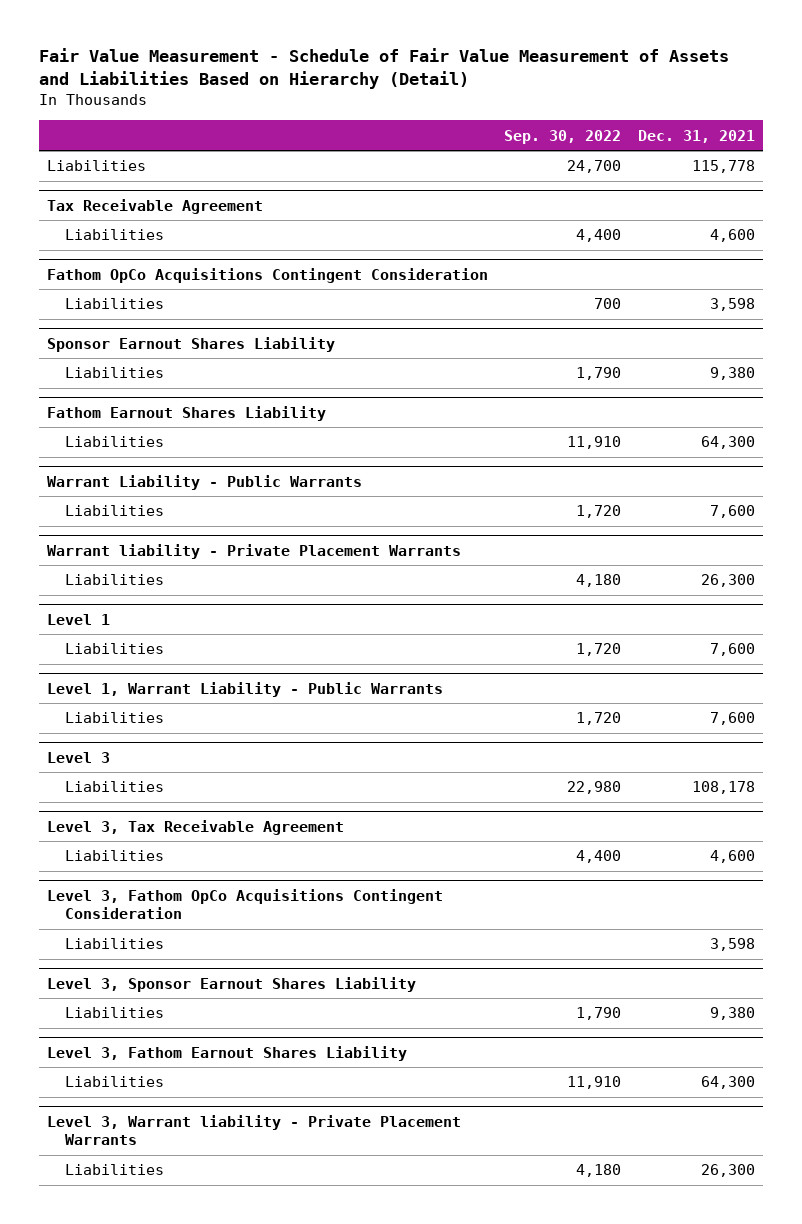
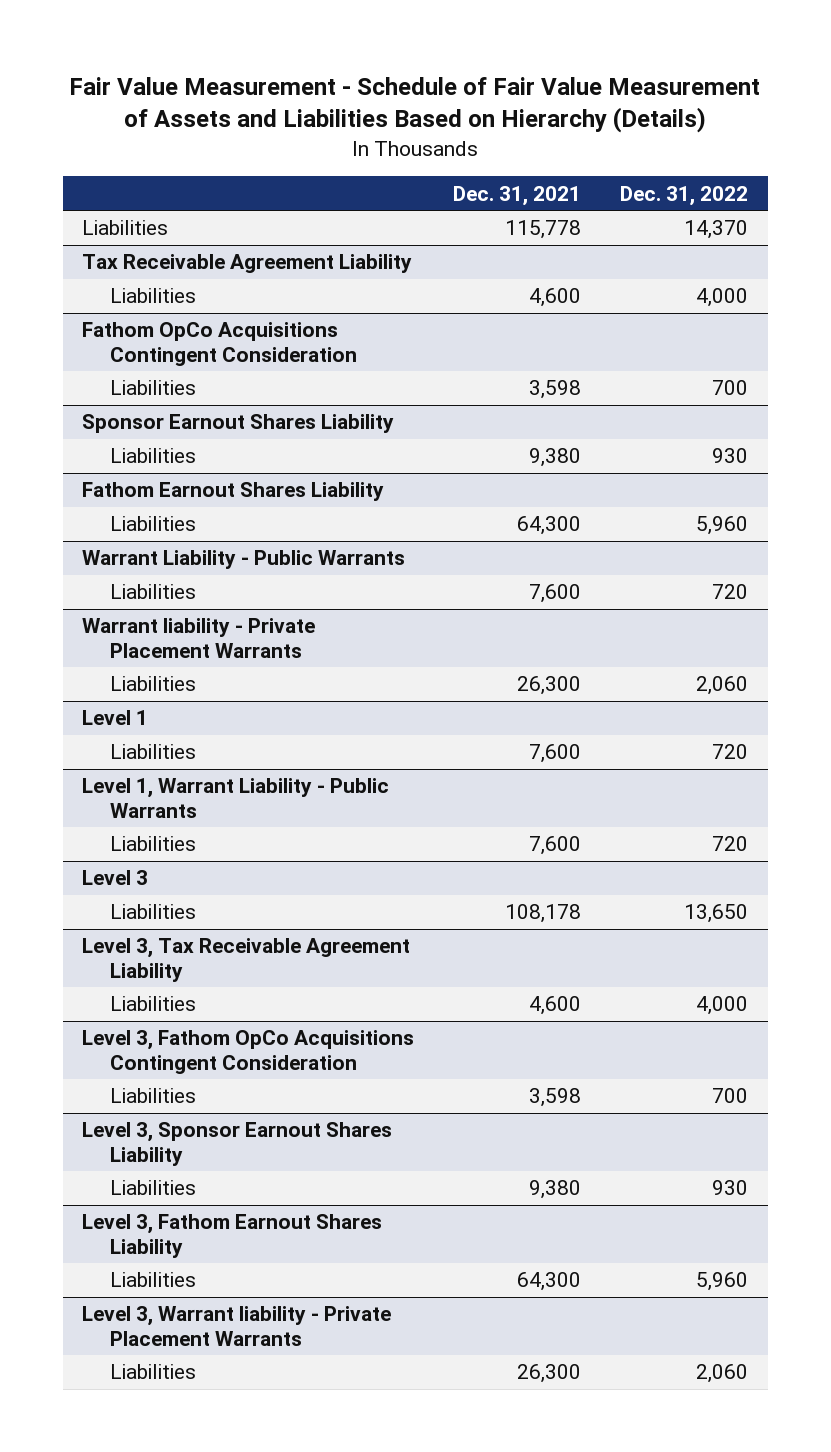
- Fair Value Measurement - Schedule of Fair Value Measurement of Assets and Liabilities Based on Hierarchy (Detail)
+ Fair Value Measurement - Schedule of Fair Value Measurement of Assets and Liabilities Based on Hierarchy (Details)
- | Sep. 30, 2022 | Dec. 31, 2021
+ | Dec. 31, 2021 | Dec. 31, 2022
- Tax Receivable Agreement
+ Tax Receivable Agreement Liability
- Level 3, Tax Receivable Agreement
+ Level 3, Tax Receivable Agreement Liability

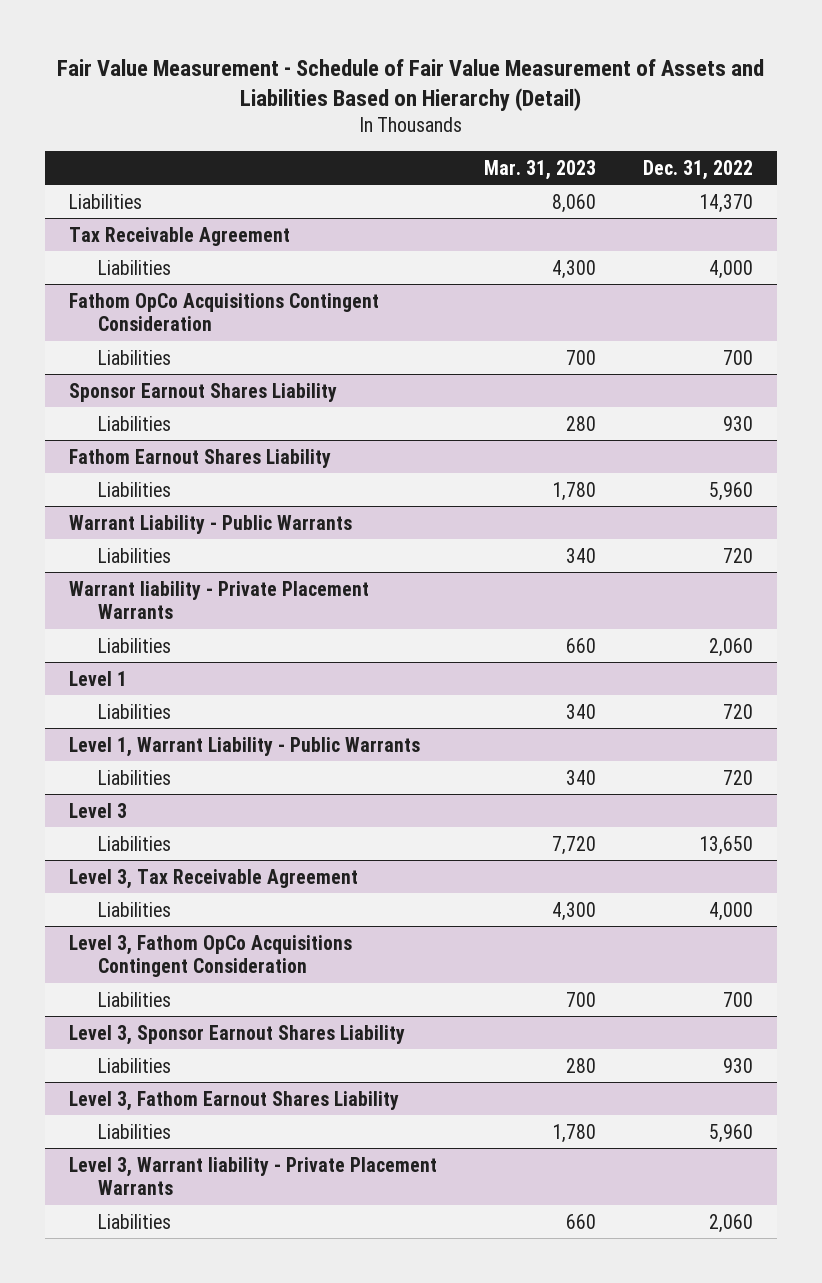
- Fair Value Measurement - Schedule of Fair Value Measurement of Assets and Liabilities Based on Hierarchy (Details)
+ Fair Value Measurement - Schedule of Fair Value Measurement of Assets and Liabilities Based on Hierarchy (Detail)
- | Dec. 31, 2021 | Dec. 31, 2022
+ | Mar. 31, 2023 | Dec. 31, 2022
- Tax Receivable Agreement Liability
+ Tax Receivable Agreement
- Level 3, Tax Receivable Agreement Liability
+ Level 3, Tax Receivable Agreement

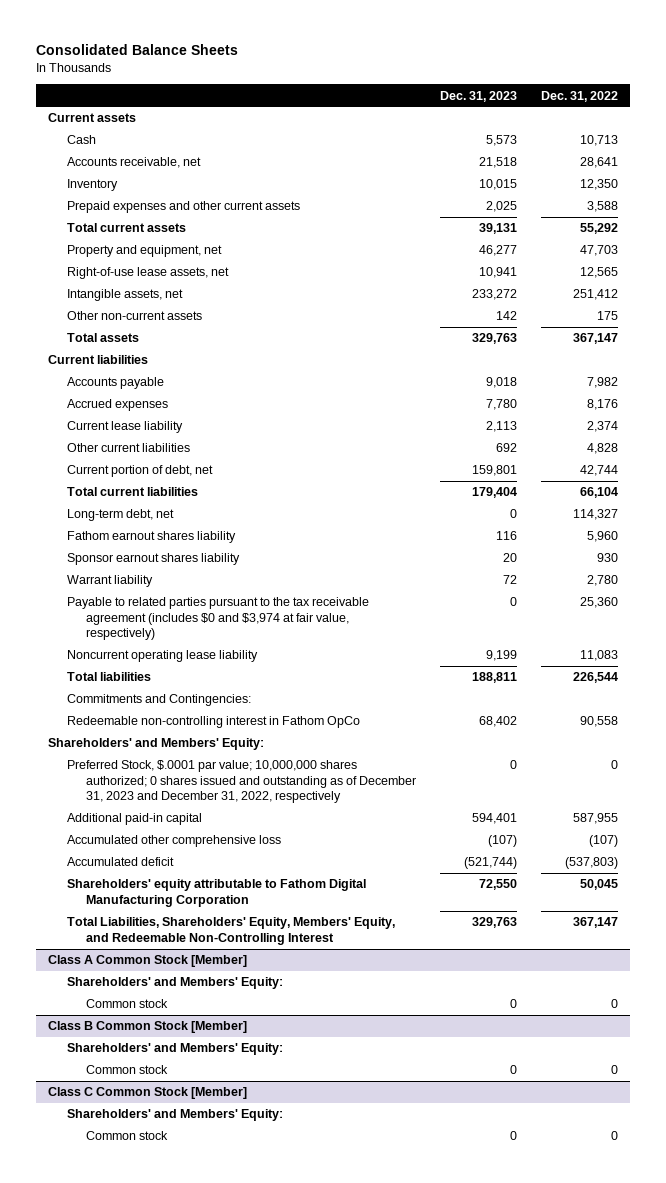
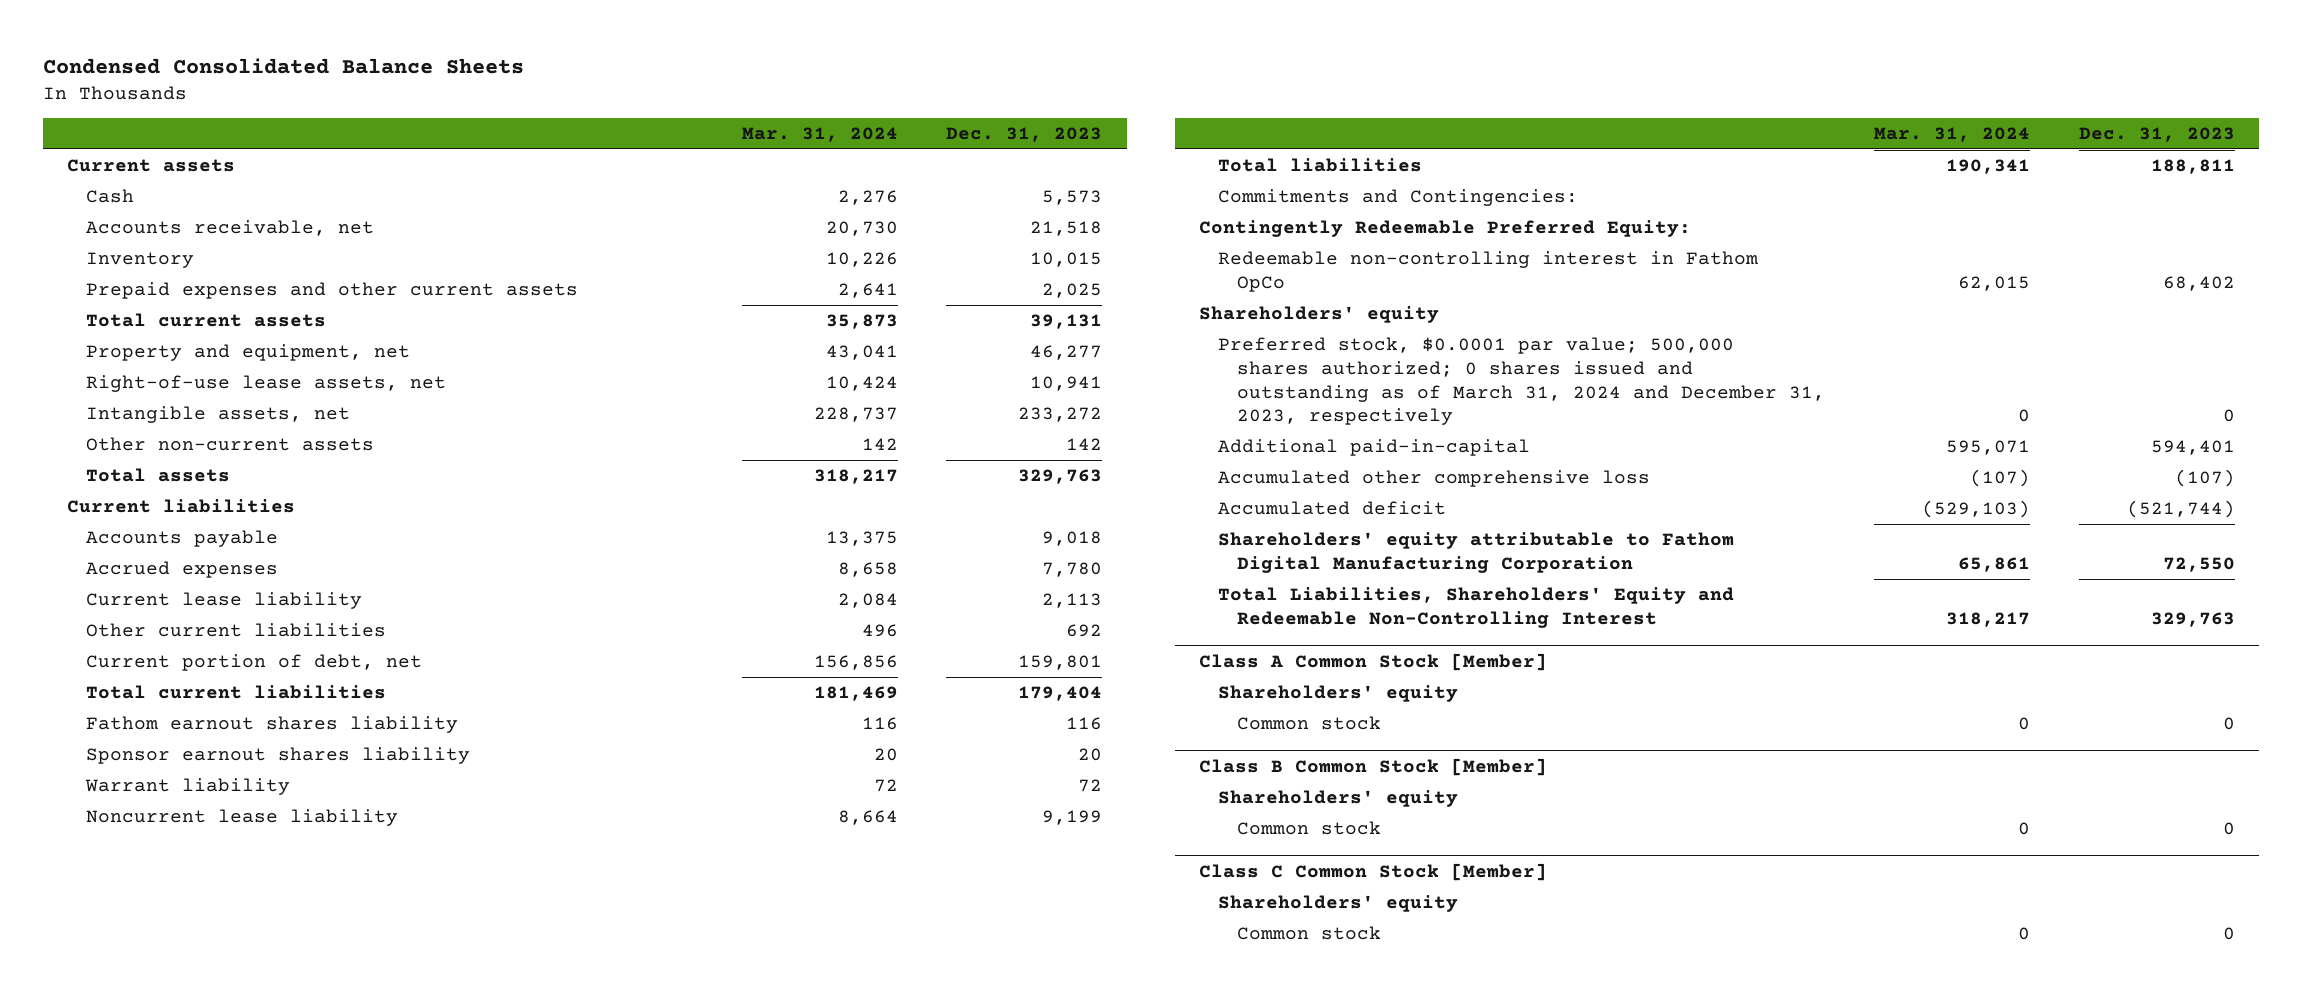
- Consolidated Balance Sheets
+ Condensed Consolidated Balance Sheets
- | Dec. 31, 2023 | Dec. 31, 2022
+ | Mar. 31, 2024 | Dec. 31, 2023
- Long-term debt, net | 0 | 114,327
- Payable to related parties pursuant to the tax receivable agreement (includes $0 and $3,974 at fair value, respectively) | 0 | 25,360
- Noncurrent operating lease liability | 9,199 | 11,083
+ Noncurrent lease liability | 8,664 | 9,199
+ Contingently Redeemable Preferred Equity:
- Shareholders' and Members' Equity:
- Preferred Stock, $.0001 par value; 10,000,000 shares authorized; 0 shares issued and outstanding as of December 31, 2023 and December 31, 2022, respectively | 0 | 0
- Additional paid-in capital | 594,401 | 587,955
+ Shareholders' equity
+ Preferred stock, $0.0001 par value; 500,000 shares authorized; 0 shares issued and outstanding as of March 31, 2024 and December 31, 2023, respectively | 0 | 0
+ Additional paid-in-capital | 595,071 | 594,401
- Total Liabilities, Shareholders' Equity, Members' Equity, and Redeemable Non-Controlling Interest | 329,763 | 367,147
+ Total Liabilities, Shareholders' Equity and Redeemable Non-Controlling Interest | 318,217 | 329,763
@ Class A Common Stock [Member]
- Shareholders' and Members' Equity:
+ Shareholders' equity
@ Class B Common Stock [Member]
- Shareholders' and Members' Equity:
+ Shareholders' equity
@ Class C Common Stock [Member]
- Shareholders' and Members' Equity:
+ Shareholders' equity

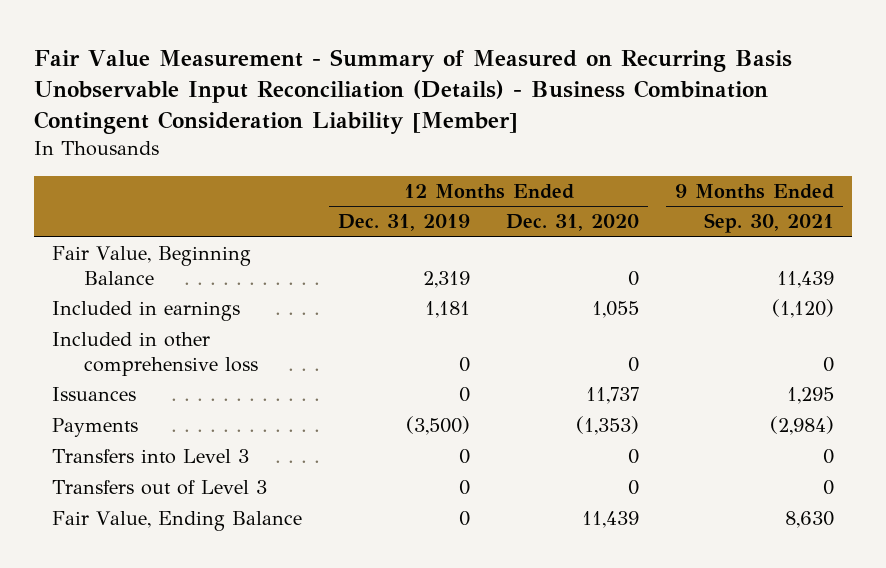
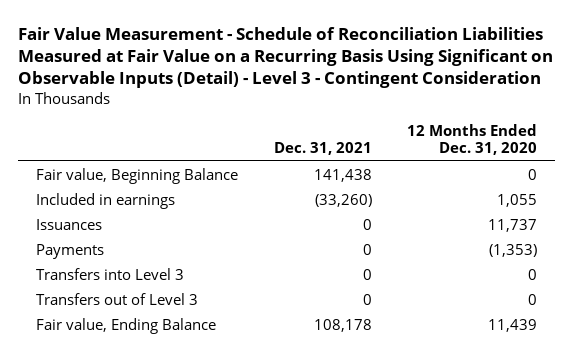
- Fair Value Measurement - Summary of Measured on Recurring Basis Unobservable Input Reconciliation (Details) - Business Combination Contingent Consideration Liability [Member]
+ Fair Value Measurement - Schedule of Reconciliation Liabilities Measured at Fair Value on a Recurring Basis Using Significant on Observable Inputs (Detail) - Level 3 - Contingent Consideration
- | 12 Months Ended Dec. 31, 2019 | 12 Months Ended Dec. 31, 2020 | 9 Months Ended Sep. 30, 2021
+ | Dec. 31, 2021 | 12 Months Ended Dec. 31, 2020
- Fair Value, Beginning Balance | 2,319 | 0 | 11,439
+ Fair value, Beginning Balance | 141,438 | 0
- Included in other comprehensive loss | 0 | 0 | 0
- Fair Value, Ending Balance | 0 | 11,439 | 8,630
+ Fair value, Ending Balance | 108,178 | 11,439

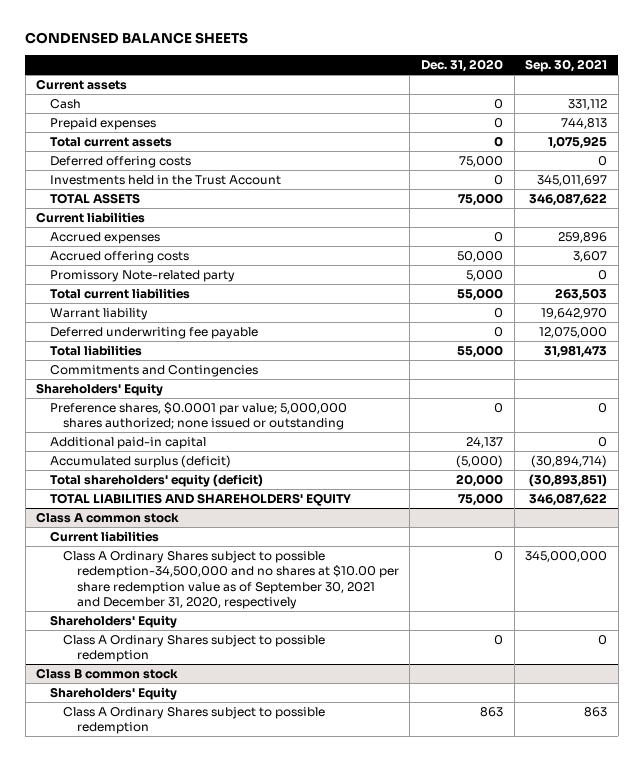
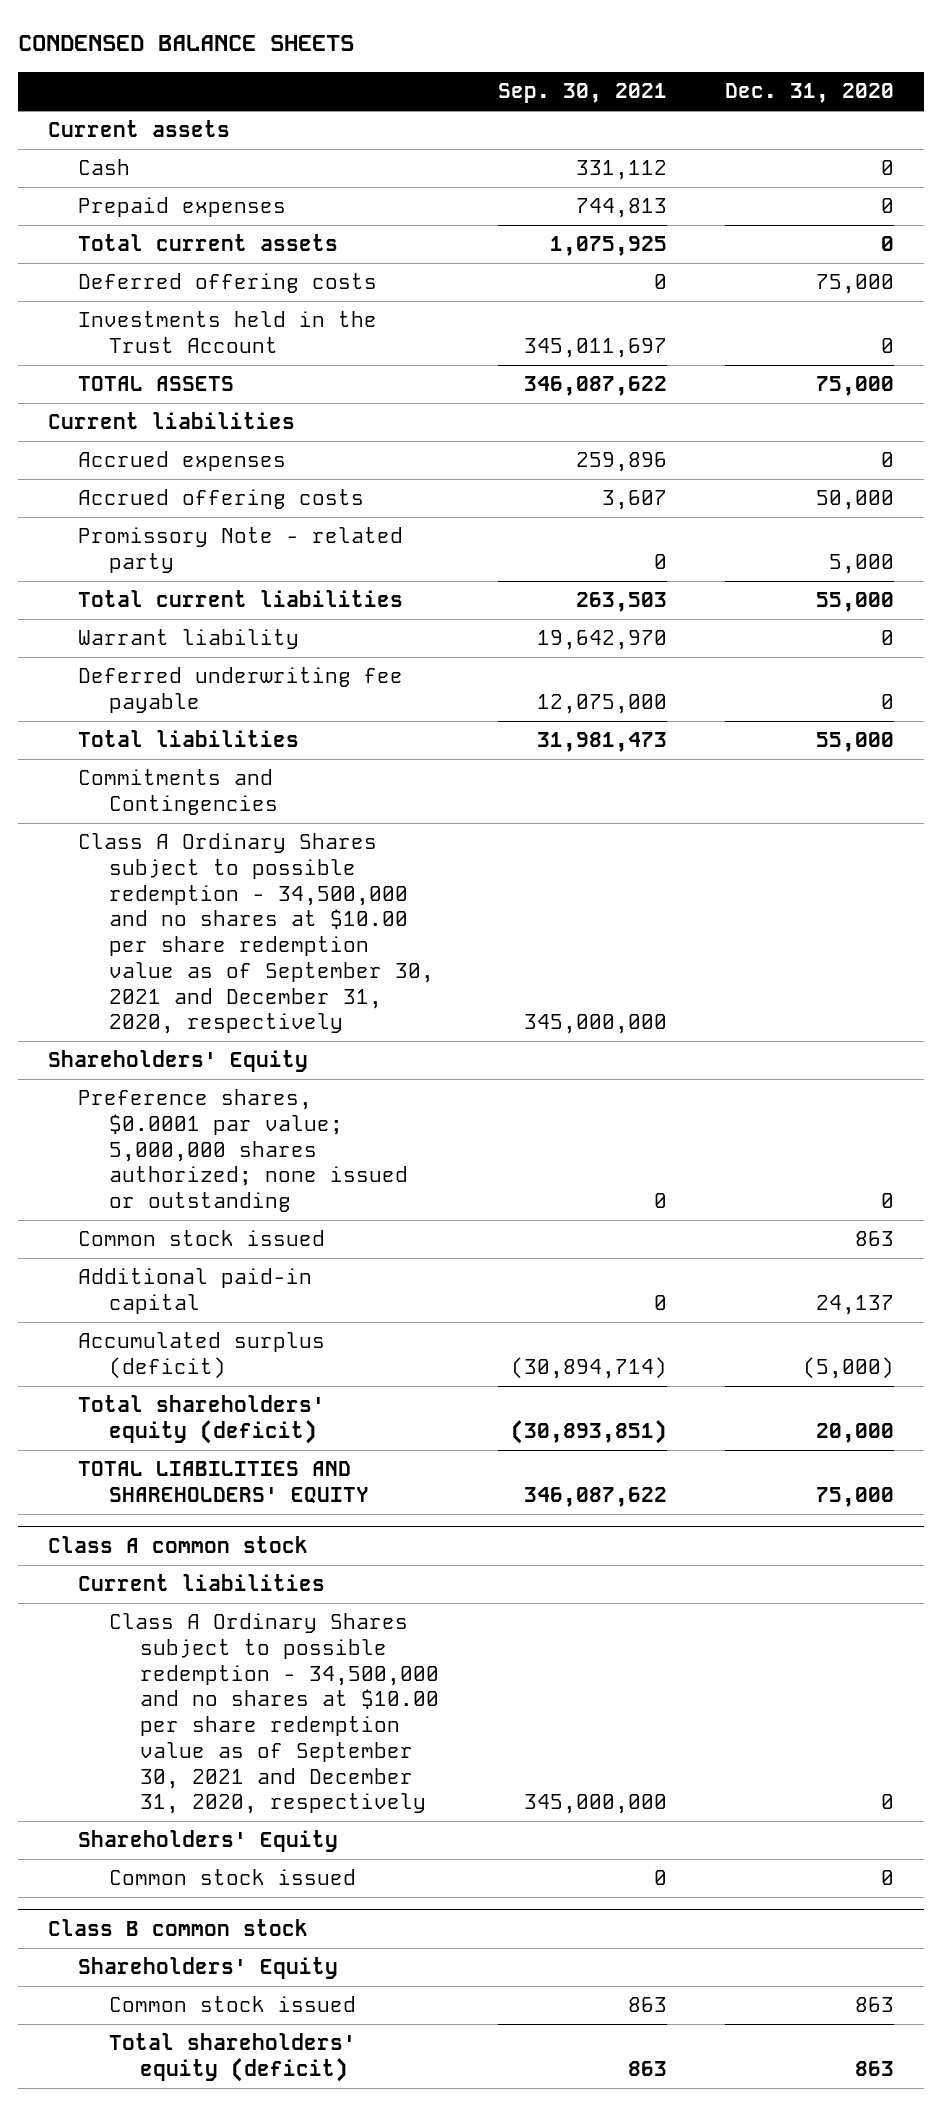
- | Dec. 31, 2020 | Sep. 30, 2021
+ | Sep. 30, 2021 | Dec. 31, 2020
- Promissory Note-related party | 5,000 | 0
+ Promissory Note - related party | 0 | 5,000
+ Class A Ordinary Shares subject to possible redemption - 34,500,000 and no shares at $10.00 per share redemption value as of September 30, 2021 and December 31, 2020, respectively | 345,000,000 |
+ Common stock issued | | 863
@ Class A common stock
- Class A Ordinary Shares subject to possible redemption-34,500,000 and no shares at $10.00 per share redemption value as of September 30, 2021 and December 31, 2020, respectively | 0 | 345,000,000
+ Class A Ordinary Shares subject to possible redemption - 34,500,000 and no shares at $10.00 per share redemption value as of September 30, 2021 and December 31, 2020, respectively | 345,000,000 | 0
- Class A Ordinary Shares subject to possible redemption | 0 | 0
+ Common stock issued | 0 | 0
@ Class B common stock
- Class A Ordinary Shares subject to possible redemption | 863 | 863
+ Common stock issued | 863 | 863
+ Total shareholders' equity (deficit) | 863 | 863

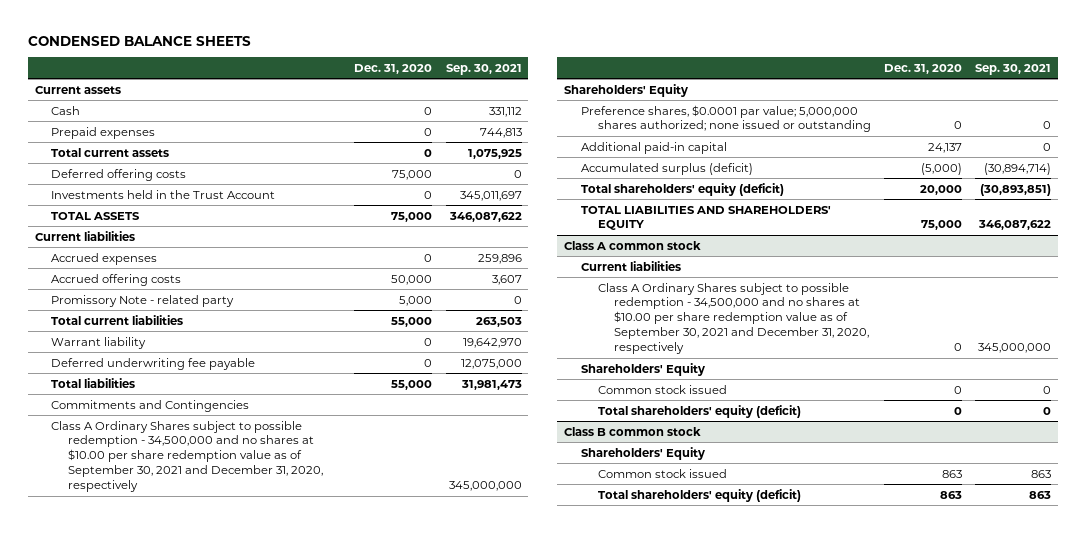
- | Sep. 30, 2021 | Dec. 31, 2020
+ | Dec. 31, 2020 | Sep. 30, 2021
- Common stock issued | | 863
@ Class A common stock
+ Total shareholders' equity (deficit) | 0 | 0

